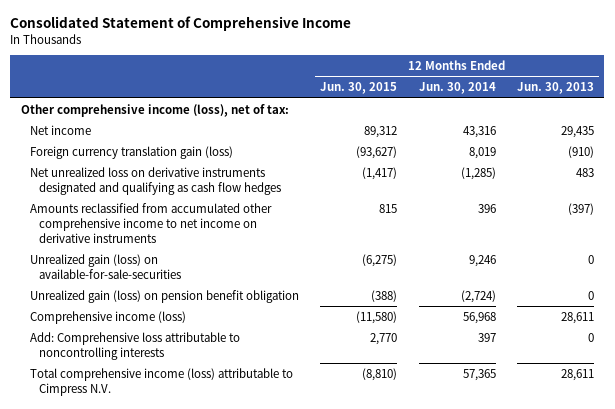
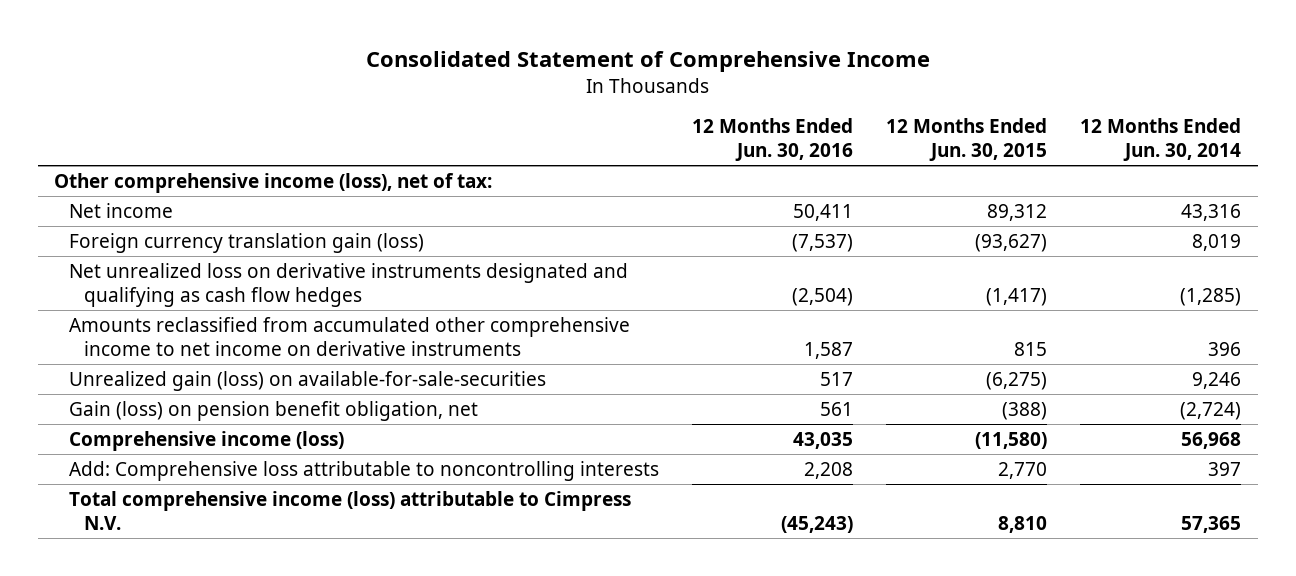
- | 12 Months Ended Jun. 30, 2015 | 12 Months Ended Jun. 30, 2014 | 12 Months Ended Jun. 30, 2013
+ | 12 Months Ended Jun. 30, 2016 | 12 Months Ended Jun. 30, 2015 | 12 Months Ended Jun. 30, 2014
- Unrealized gain (loss) on pension benefit obligation | (388) | (2,724) | 0
+ Gain (loss) on pension benefit obligation, net | 561 | (388) | (2,724)
- Total comprehensive income (loss) attributable to Cimpress N.V. | (8,810) | 57,365 | 28,611
+ Total comprehensive income (loss) attributable to Cimpress N.V. | (45,243) | 8,810 | 57,365

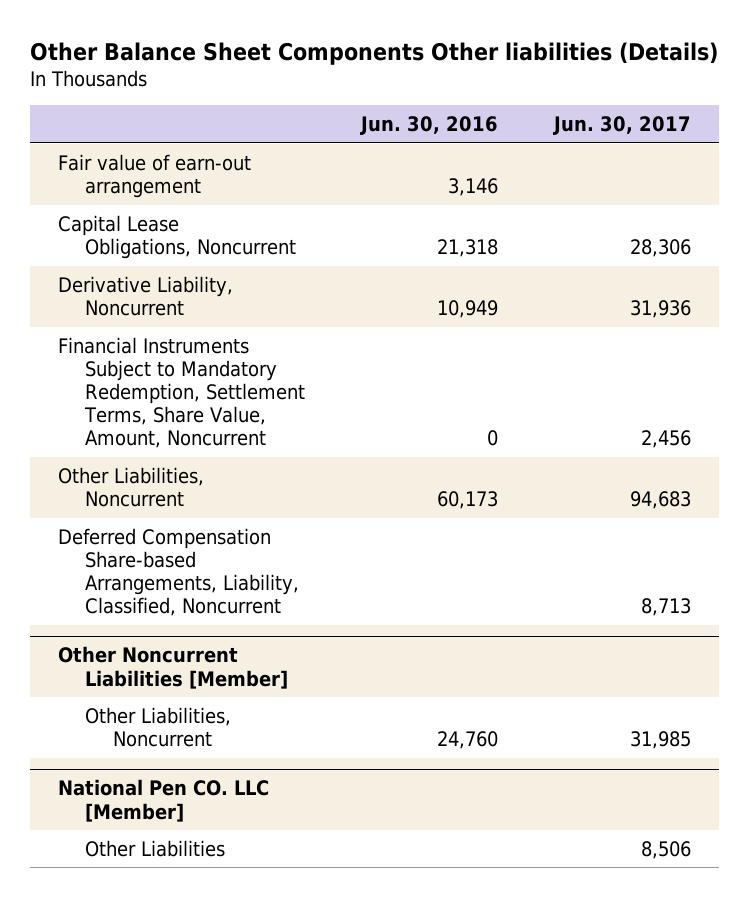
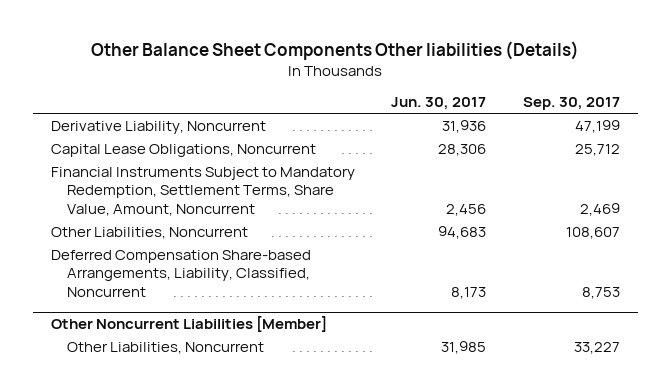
- | Jun. 30, 2016 | Jun. 30, 2017
+ | Jun. 30, 2017 | Sep. 30, 2017
- Fair value of earn-out arrangement | 3,146 |
moved down: Capital Lease Obligations, Noncurrent | 28,306 | 25,712
- Deferred Compensation Share-based Arrangements, Liability, Classified, Noncurrent | | 8,713
+ Deferred Compensation Share-based Arrangements, Liability, Classified, Noncurrent | 8,173 | 8,753
- National Pen CO. LLC [Member]
- Other Liabilities | | 8,506

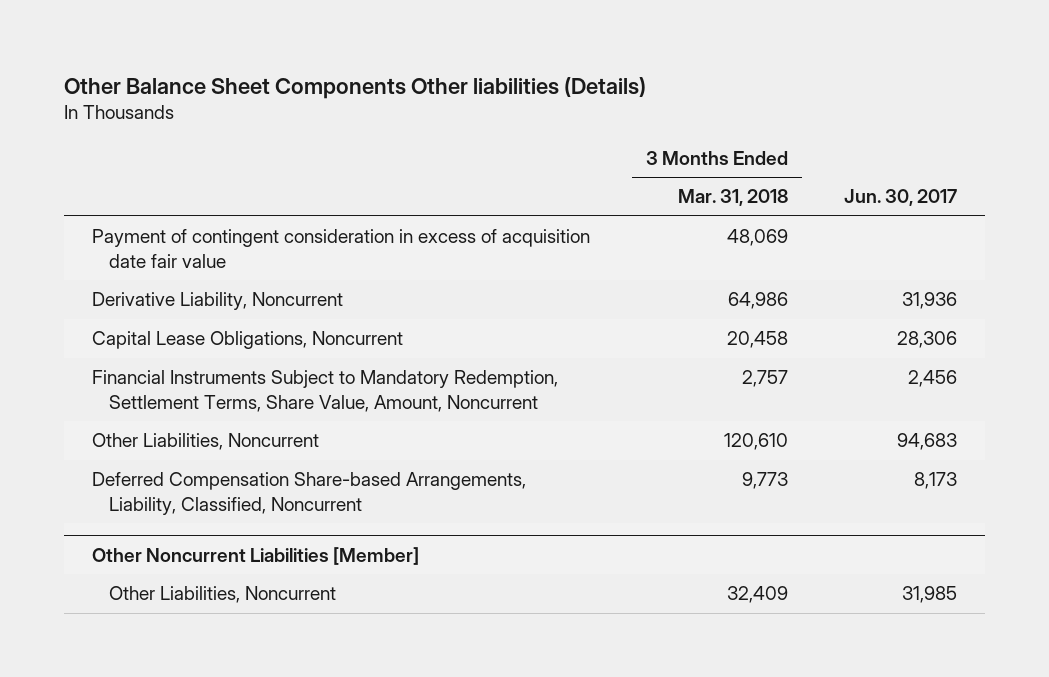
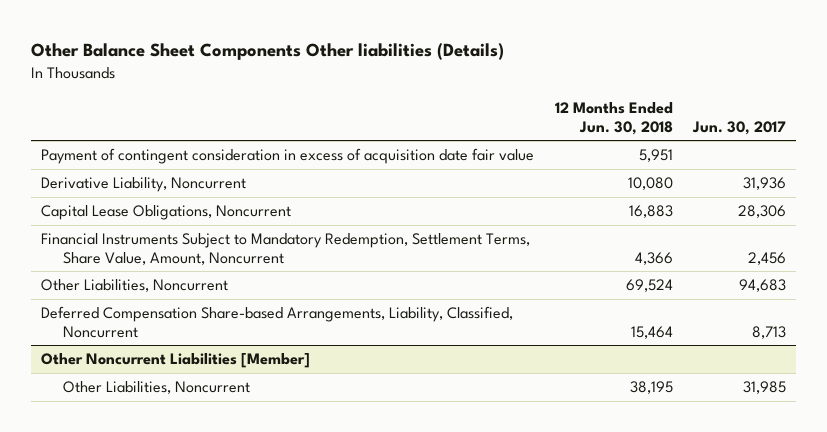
- | 3 Months Ended Mar. 31, 2018 | Jun. 30, 2017
+ | 12 Months Ended Jun. 30, 2018 | Jun. 30, 2017
- Deferred Compensation Share-based Arrangements, Liability, Classified, Noncurrent | 9,773 | 8,173
+ Deferred Compensation Share-based Arrangements, Liability, Classified, Noncurrent | 15,464 | 8,713

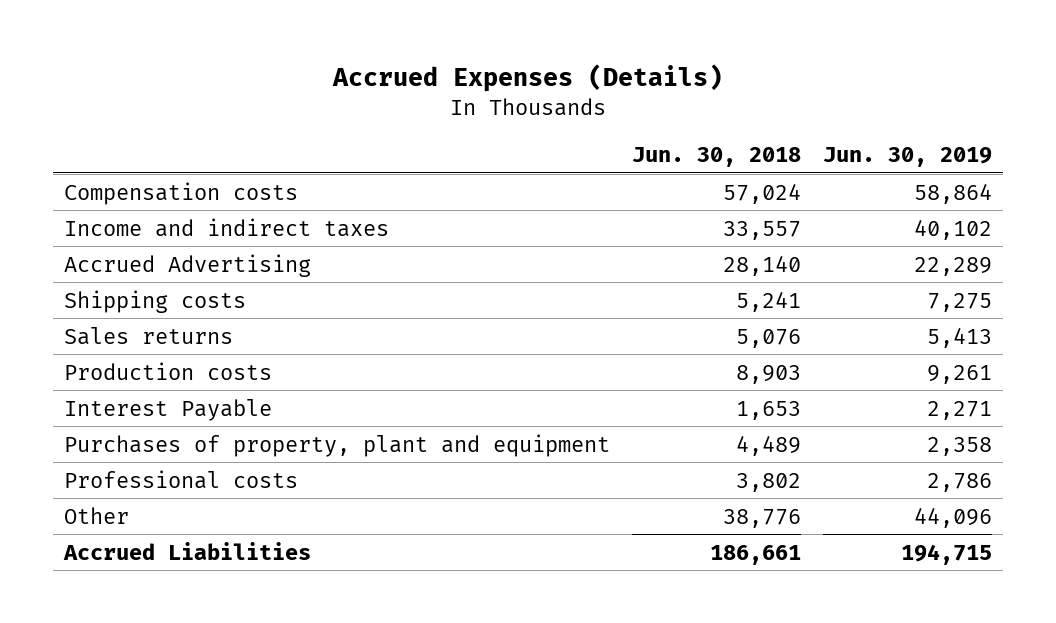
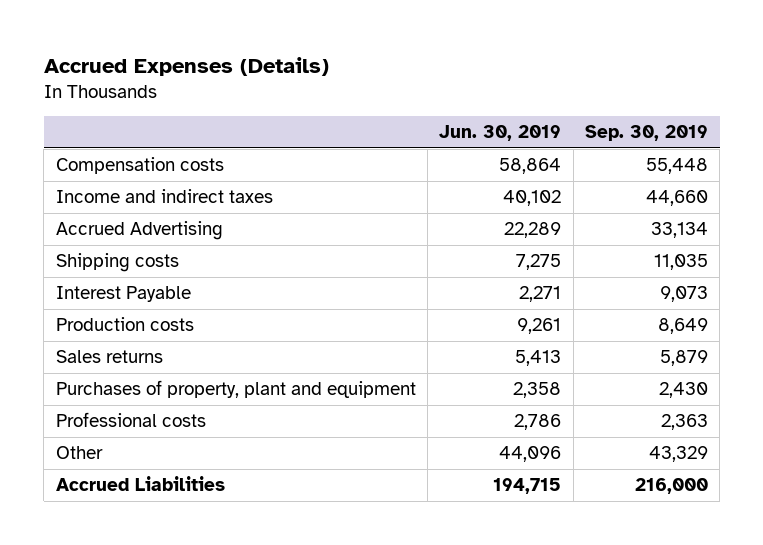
- | Jun. 30, 2018 | Jun. 30, 2019
+ | Jun. 30, 2019 | Sep. 30, 2019
moved down: Production costs | 9,261 | 8,649
moved down: Sales returns | 5,413 | 5,879

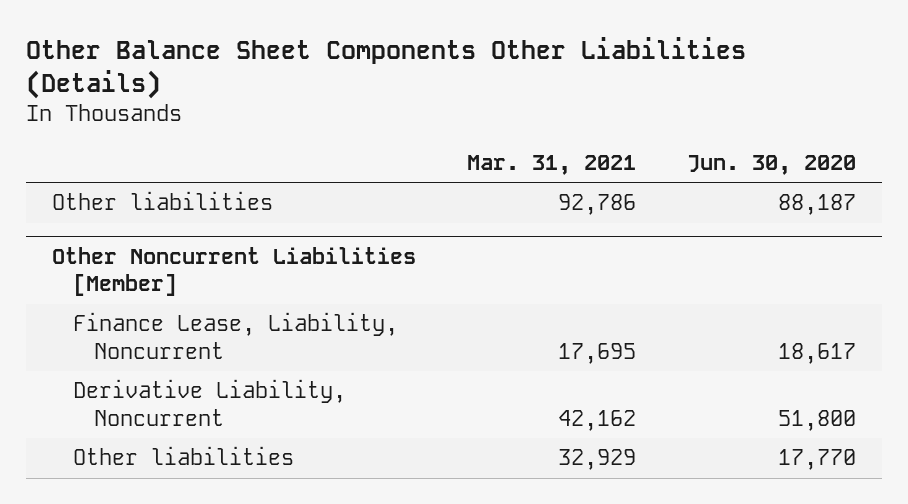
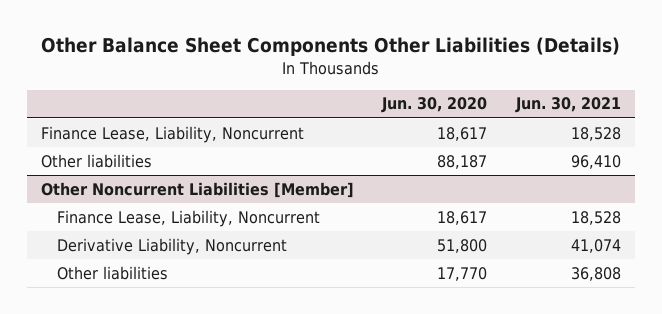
- | Mar. 31, 2021 | Jun. 30, 2020
+ | Jun. 30, 2020 | Jun. 30, 2021
+ Finance Lease, Liability, Noncurrent | 18,617 | 18,528

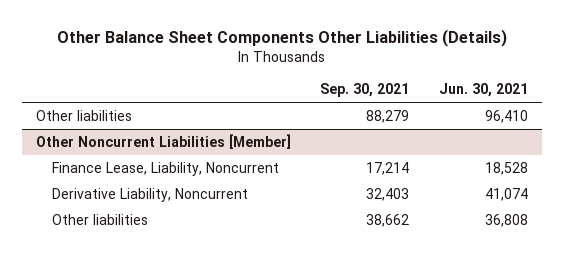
- | Jun. 30, 2020 | Jun. 30, 2021
+ | Sep. 30, 2021 | Jun. 30, 2021
- Finance Lease, Liability, Noncurrent | 18,617 | 18,528

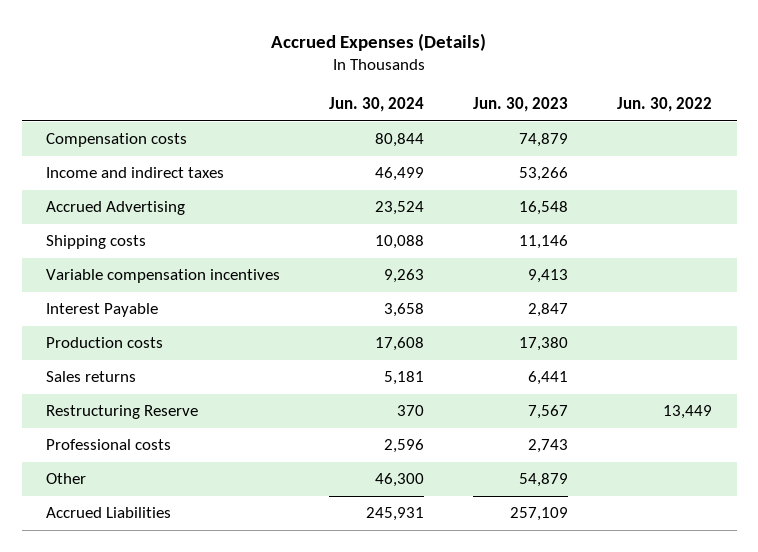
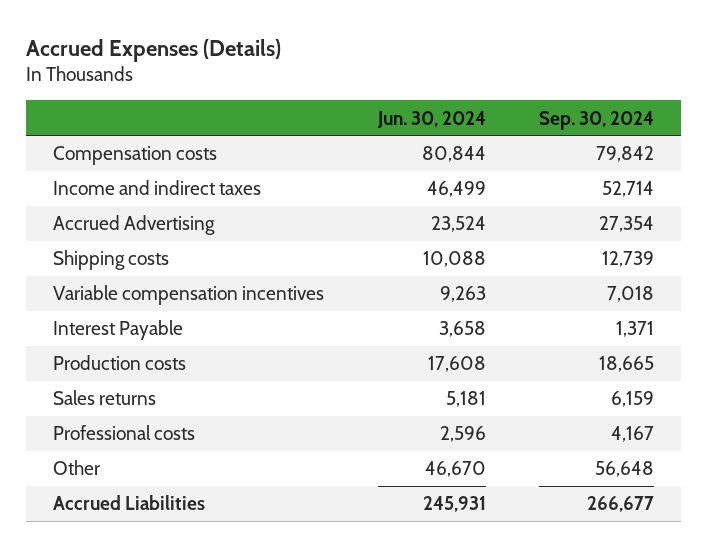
- | Jun. 30, 2024 | Jun. 30, 2023 | Jun. 30, 2022
+ | Jun. 30, 2024 | Sep. 30, 2024
- Restructuring Reserve | 370 | 7,567 | 13,449
- Other | 46,300 | 54,879 |
+ Other | 46,670 | 56,648

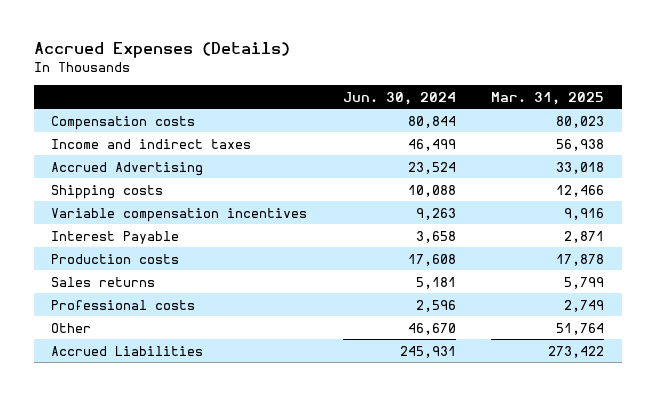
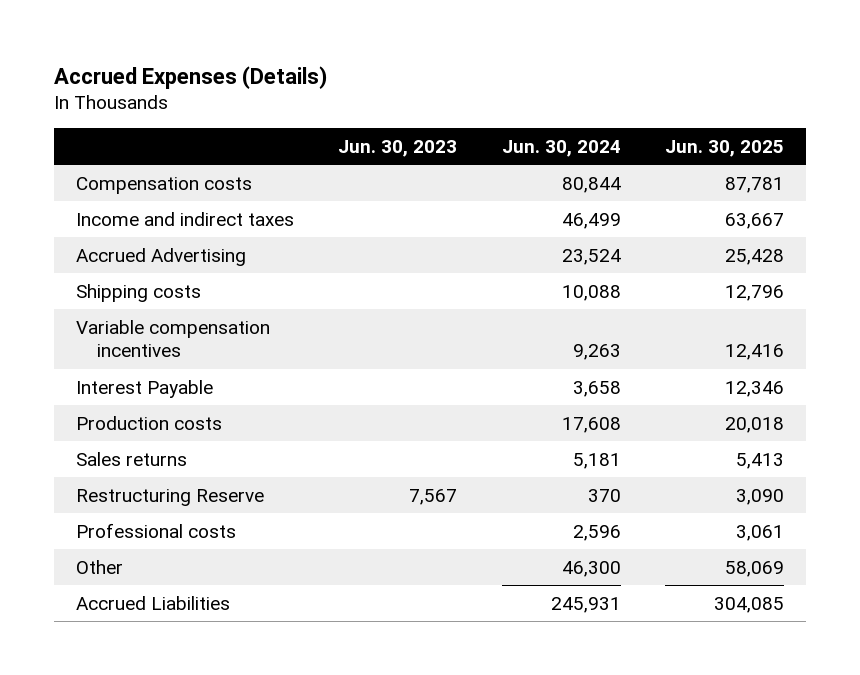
- | Jun. 30, 2024 | Mar. 31, 2025
+ | Jun. 30, 2023 | Jun. 30, 2024 | Jun. 30, 2025
+ Restructuring Reserve | 7,567 | 370 | 3,090
- Other | 46,670 | 51,764
+ Other | | 46,300 | 58,069

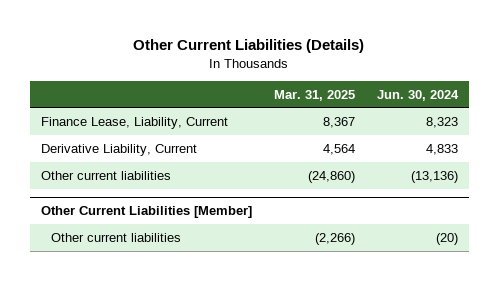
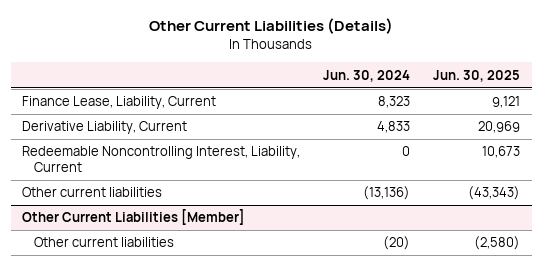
- | Mar. 31, 2025 | Jun. 30, 2024
+ | Jun. 30, 2024 | Jun. 30, 2025
+ Redeemable Noncontrolling Interest, Liability, Current | 0 | 10,673

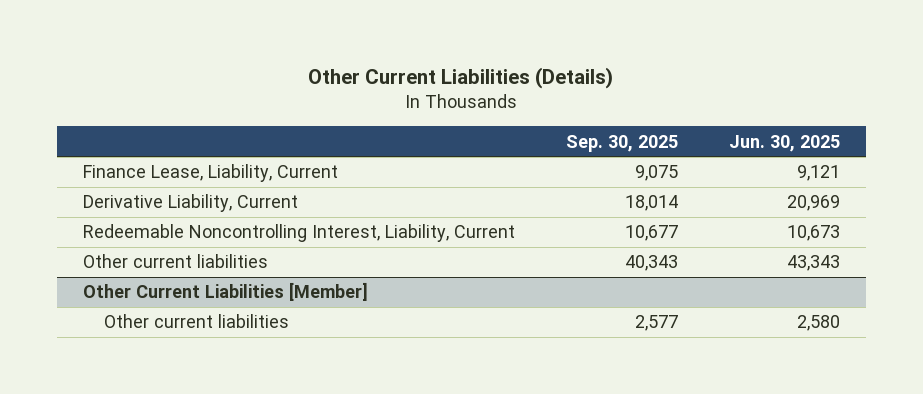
- | Jun. 30, 2024 | Jun. 30, 2025
+ | Sep. 30, 2025 | Jun. 30, 2025
- Other current liabilities | (13,136) | (43,343)
+ Other current liabilities | 40,343 | 43,343
@ Other Current Liabilities [Member]
- Other current liabilities | (20) | (2,580)
+ Other current liabilities | 2,577 | 2,580

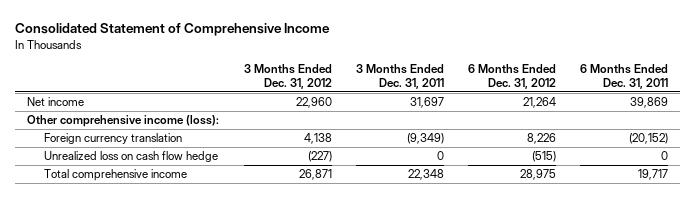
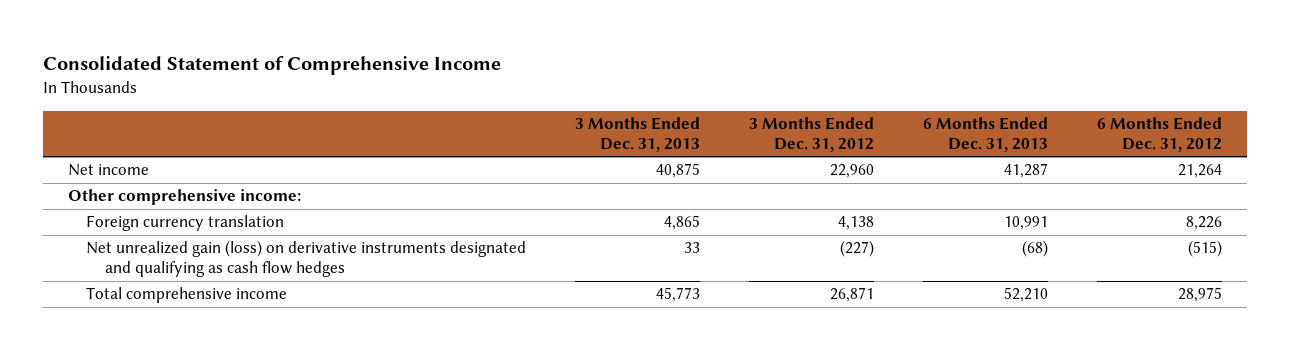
- | 3 Months Ended Dec. 31, 2012 | 3 Months Ended Dec. 31, 2011 | 6 Months Ended Dec. 31, 2012 | 6 Months Ended Dec. 31, 2011
+ | 3 Months Ended Dec. 31, 2013 | 3 Months Ended Dec. 31, 2012 | 6 Months Ended Dec. 31, 2013 | 6 Months Ended Dec. 31, 2012
- Other comprehensive income (loss):
+ Other comprehensive income:
- Unrealized loss on cash flow hedge | (227) | 0 | (515) | 0
+ Net unrealized gain (loss) on derivative instruments designated and qualifying as cash flow hedges | 33 | (227) | (68) | (515)

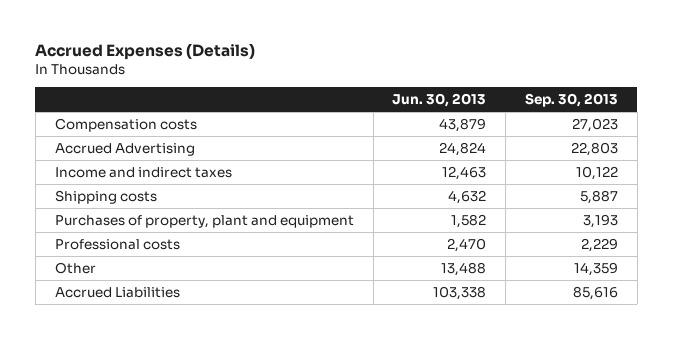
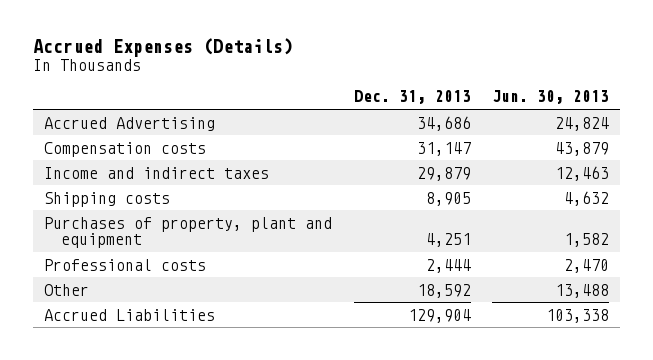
- | Jun. 30, 2013 | Sep. 30, 2013
+ | Dec. 31, 2013 | Jun. 30, 2013
moved down: Compensation costs | 31,147 | 43,879

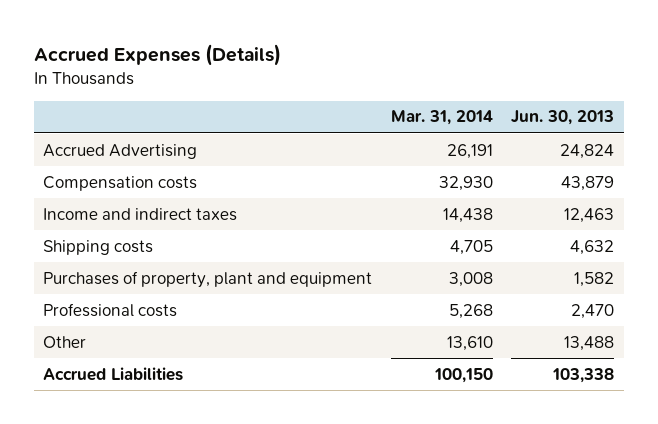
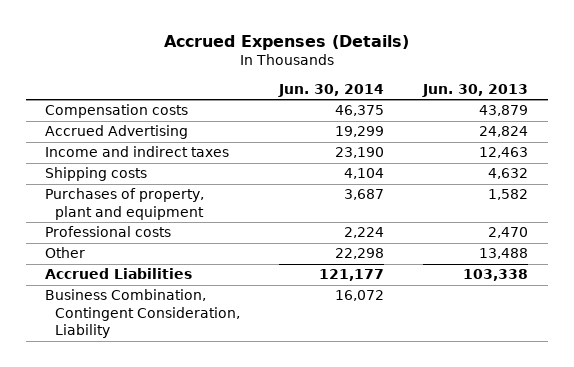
- | Mar. 31, 2014 | Jun. 30, 2013
+ | Jun. 30, 2014 | Jun. 30, 2013
moved down: Accrued Advertising | 19,299 | 24,824
+ Business Combination, Contingent Consideration, Liability | 16,072 |

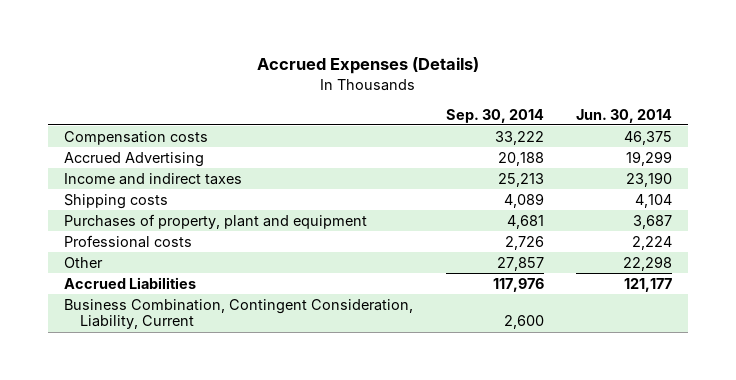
- | Jun. 30, 2014 | Jun. 30, 2013
+ | Sep. 30, 2014 | Jun. 30, 2014
- Business Combination, Contingent Consideration, Liability | 16,072 |
+ Business Combination, Contingent Consideration, Liability, Current | 2,600 |

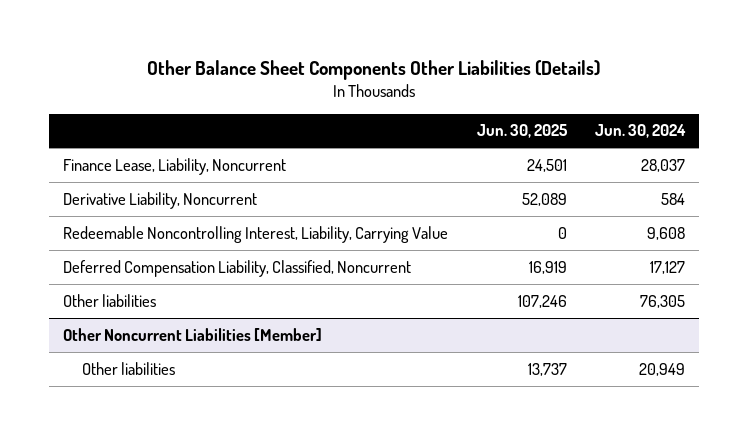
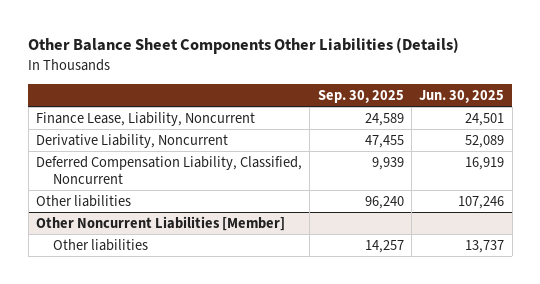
- | Jun. 30, 2025 | Jun. 30, 2024
+ | Sep. 30, 2025 | Jun. 30, 2025
- Redeemable Noncontrolling Interest, Liability, Carrying Value | 0 | 9,608

